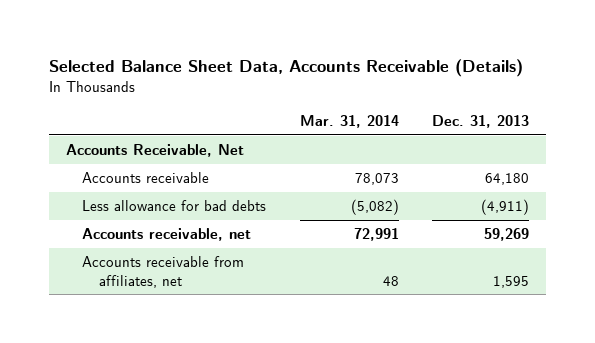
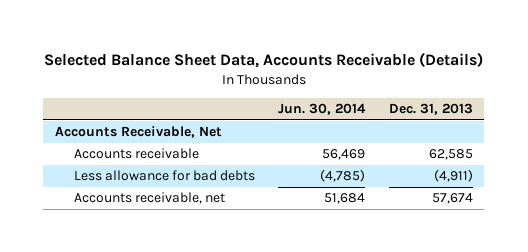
- | Mar. 31, 2014 | Dec. 31, 2013
+ | Jun. 30, 2014 | Dec. 31, 2013
- Accounts receivable | 78,073 | 64,180
+ Accounts receivable | 56,469 | 62,585
- Accounts receivable, net | 72,991 | 59,269
- Accounts receivable from affiliates, net | 48 | 1,595
+ Accounts receivable, net | 51,684 | 57,674

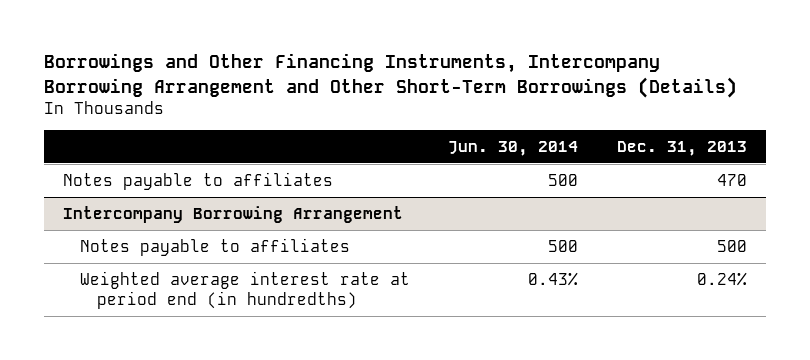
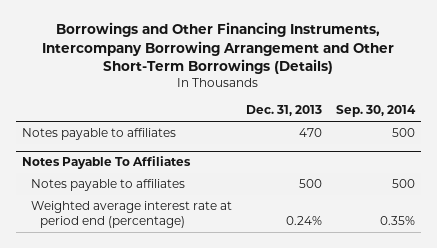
- | Jun. 30, 2014 | Dec. 31, 2013
+ | Dec. 31, 2013 | Sep. 30, 2014
- Intercompany Borrowing Arrangement
+ Notes Payable To Affiliates
- Weighted average interest rate at period end (in hundredths) | 0.43% | 0.24%
+ Weighted average interest rate at period end (percentage) | 0.24% | 0.35%

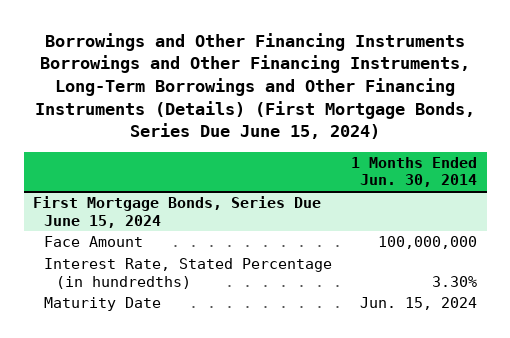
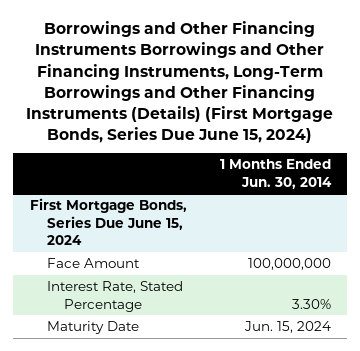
@ First Mortgage Bonds, Series Due June 15, 2024
- Interest Rate, Stated Percentage (in hundredths) | 3.30%
+ Interest Rate, Stated Percentage | 3.30%

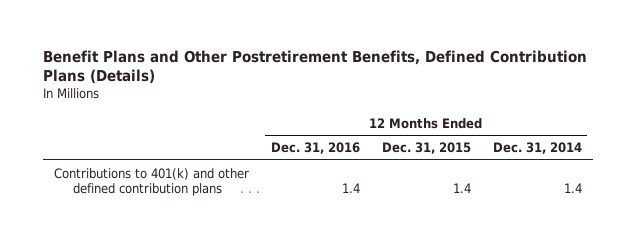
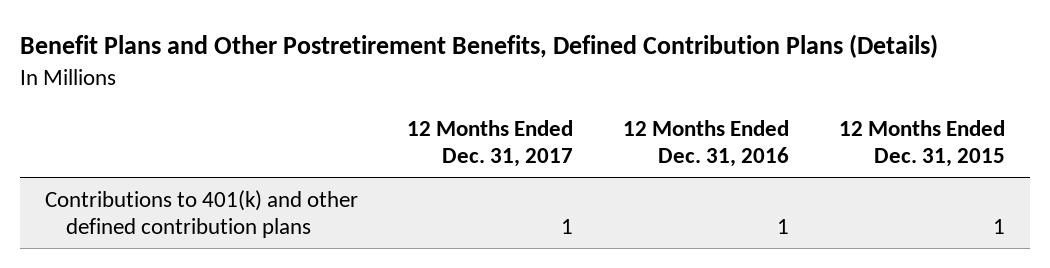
- | 12 Months Ended Dec. 31, 2016 | 12 Months Ended Dec. 31, 2015 | 12 Months Ended Dec. 31, 2014
+ | 12 Months Ended Dec. 31, 2017 | 12 Months Ended Dec. 31, 2016 | 12 Months Ended Dec. 31, 2015
- Contributions to 401(k) and other defined contribution plans | 1.4 | 1.4 | 1.4
+ Contributions to 401(k) and other defined contribution plans | 1 | 1 | 1

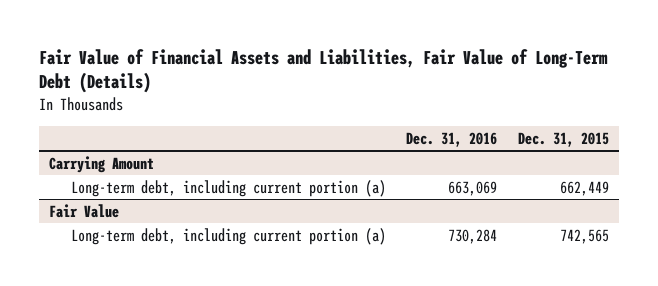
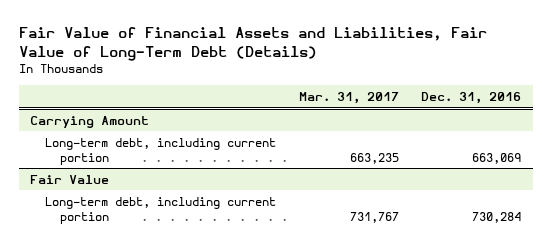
- | Dec. 31, 2016 | Dec. 31, 2015
+ | Mar. 31, 2017 | Dec. 31, 2016
@ Carrying Amount
- Long-term debt, including current portion (a) | 663,069 | 662,449
+ Long-term debt, including current portion | 663,235 | 663,069
@ Fair Value
- Long-term debt, including current portion (a) | 730,284 | 742,565
+ Long-term debt, including current portion | 731,767 | 730,284

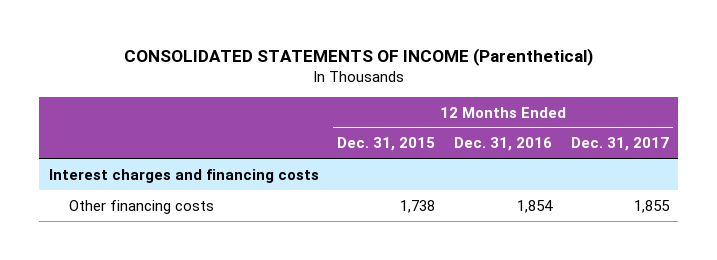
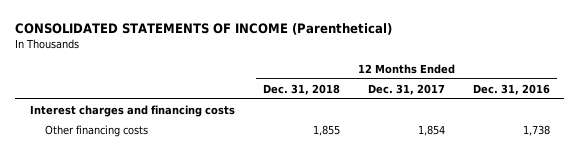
- | 12 Months Ended Dec. 31, 2015 | 12 Months Ended Dec. 31, 2016 | 12 Months Ended Dec. 31, 2017
+ | 12 Months Ended Dec. 31, 2018 | 12 Months Ended Dec. 31, 2017 | 12 Months Ended Dec. 31, 2016
- Other financing costs | 1,738 | 1,854 | 1,855
+ Other financing costs | 1,855 | 1,854 | 1,738

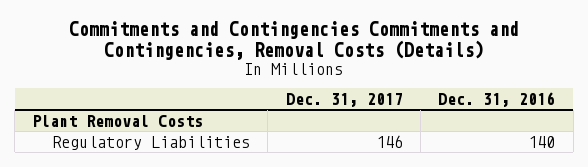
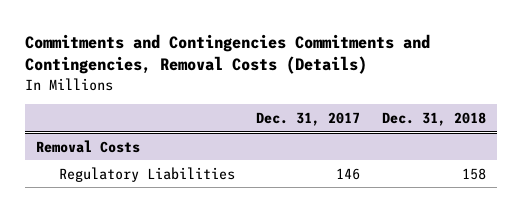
- | Dec. 31, 2017 | Dec. 31, 2016
+ | Dec. 31, 2017 | Dec. 31, 2018
- Plant Removal Costs
+ Removal Costs

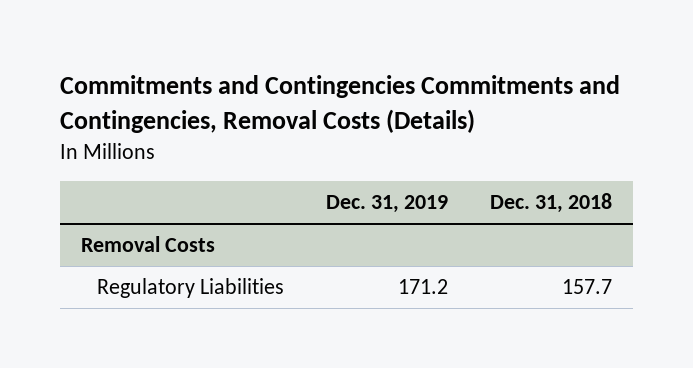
- | Dec. 31, 2017 | Dec. 31, 2018
+ | Dec. 31, 2019 | Dec. 31, 2018
@ Removal Costs
- Regulatory Liabilities | 146 | 158
+ Regulatory Liabilities | 171.2 | 157.7

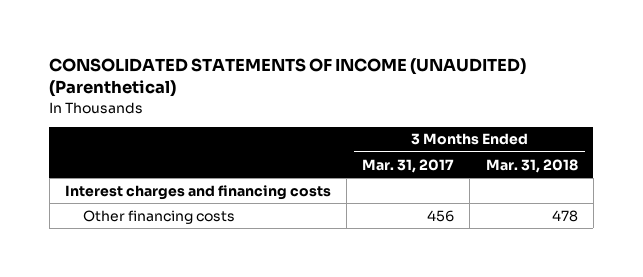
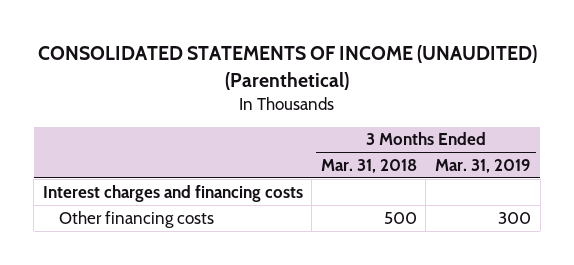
- | 3 Months Ended Mar. 31, 2017 | 3 Months Ended Mar. 31, 2018
+ | 3 Months Ended Mar. 31, 2018 | 3 Months Ended Mar. 31, 2019
- Other financing costs | 456 | 478
+ Other financing costs | 500 | 300

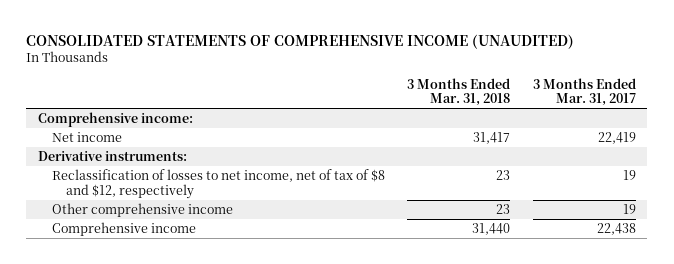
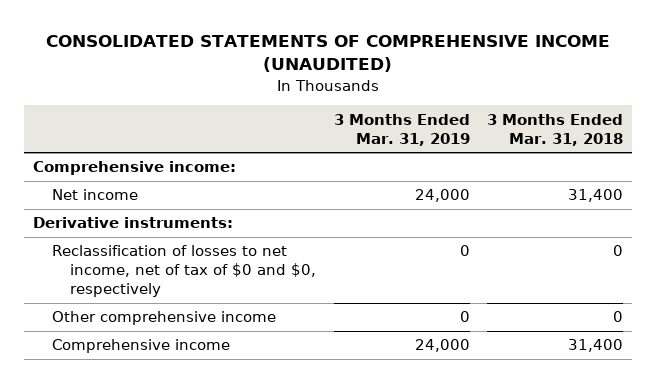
- | 3 Months Ended Mar. 31, 2018 | 3 Months Ended Mar. 31, 2017
+ | 3 Months Ended Mar. 31, 2019 | 3 Months Ended Mar. 31, 2018
- Net income | 31,417 | 22,419
+ Net income | 24,000 | 31,400
- Reclassification of losses to net income, net of tax of $8 and $12, respectively | 23 | 19
- Other comprehensive income | 23 | 19
- Comprehensive income | 31,440 | 22,438
+ Reclassification of losses to net income, net of tax of $0 and $0, respectively | 0 | 0
+ Other comprehensive income | 0 | 0
+ Comprehensive income | 24,000 | 31,400

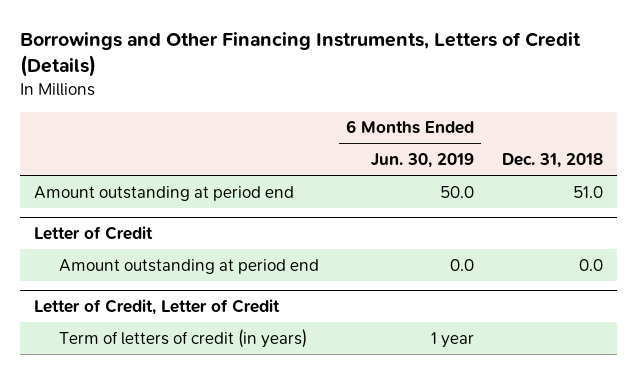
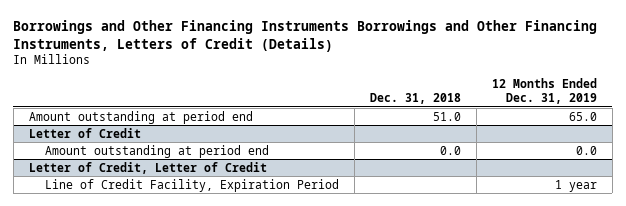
- Borrowings and Other Financing Instruments, Letters of Credit (Details)
+ Borrowings and Other Financing Instruments Borrowings and Other Financing Instruments, Letters of Credit (Details)
- | 6 Months Ended Jun. 30, 2019 | Dec. 31, 2018
+ | Dec. 31, 2018 | 12 Months Ended Dec. 31, 2019
@ Letter of Credit, Letter of Credit
- Term of letters of credit (in years) | 1 year |
+ Line of Credit Facility, Expiration Period | | 1 year

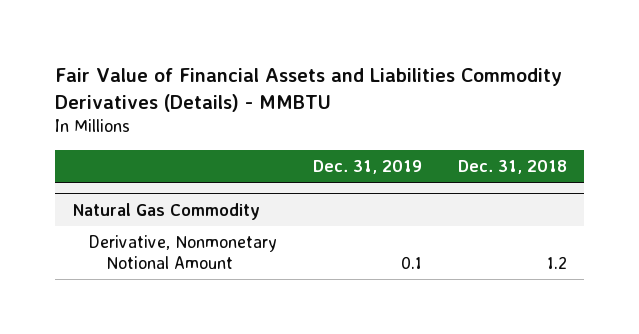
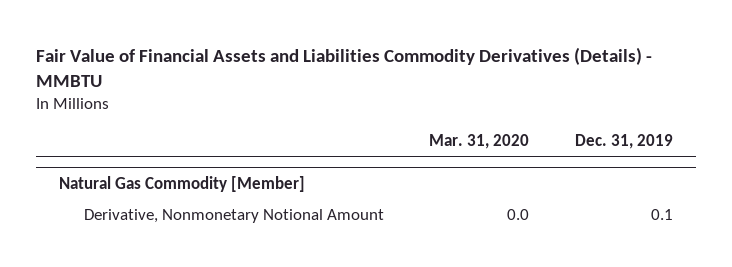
- | Dec. 31, 2019 | Dec. 31, 2018
+ | Mar. 31, 2020 | Dec. 31, 2019
- Natural Gas Commodity
+ Natural Gas Commodity [Member]

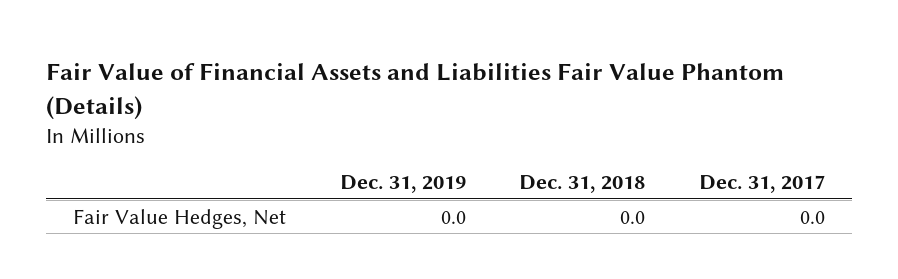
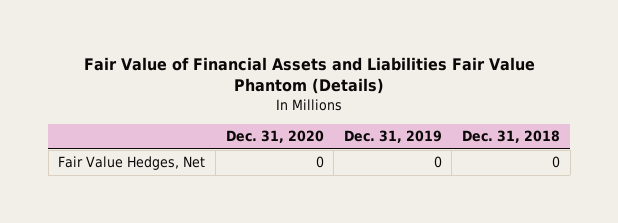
- | Dec. 31, 2019 | Dec. 31, 2018 | Dec. 31, 2017
+ | Dec. 31, 2020 | Dec. 31, 2019 | Dec. 31, 2018
- Fair Value Hedges, Net | 0.0 | 0.0 | 0.0
+ Fair Value Hedges, Net | 0 | 0 | 0

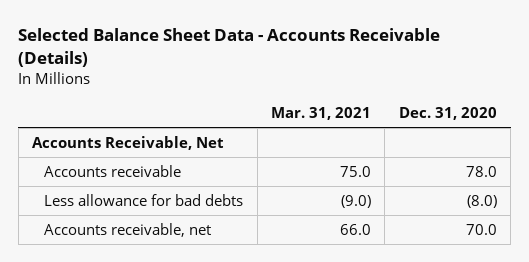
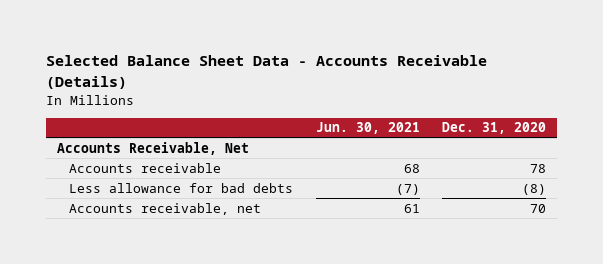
- | Mar. 31, 2021 | Dec. 31, 2020
+ | Jun. 30, 2021 | Dec. 31, 2020
- Accounts receivable | 75.0 | 78.0
- Less allowance for bad debts | (9.0) | (8.0)
- Accounts receivable, net | 66.0 | 70.0
+ Accounts receivable | 68 | 78
+ Less allowance for bad debts | (7) | (8)
+ Accounts receivable, net | 61 | 70

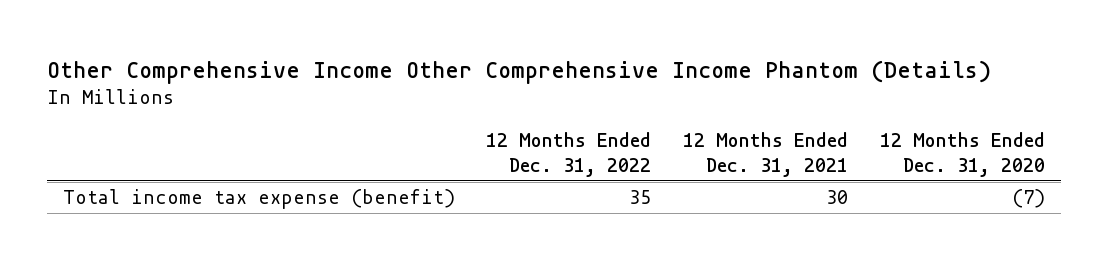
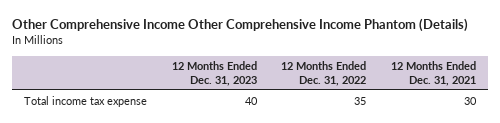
- | 12 Months Ended Dec. 31, 2022 | 12 Months Ended Dec. 31, 2021 | 12 Months Ended Dec. 31, 2020
+ | 12 Months Ended Dec. 31, 2023 | 12 Months Ended Dec. 31, 2022 | 12 Months Ended Dec. 31, 2021
- Total income tax expense (benefit) | 35 | 30 | (7)
+ Total income tax expense | 40 | 35 | 30

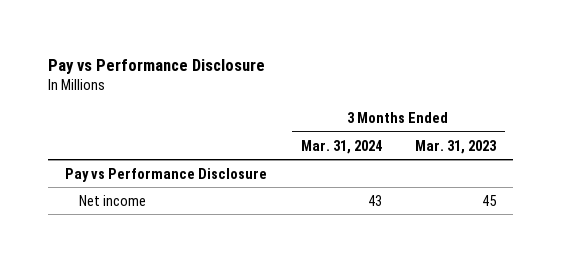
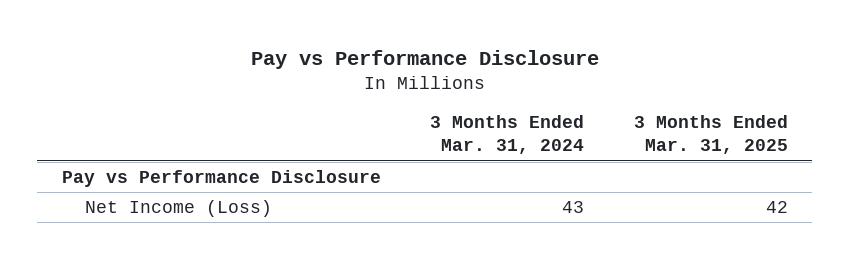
- | 3 Months Ended Mar. 31, 2024 | 3 Months Ended Mar. 31, 2023
+ | 3 Months Ended Mar. 31, 2024 | 3 Months Ended Mar. 31, 2025
- Net income | 43 | 45
+ Net Income (Loss) | 43 | 42

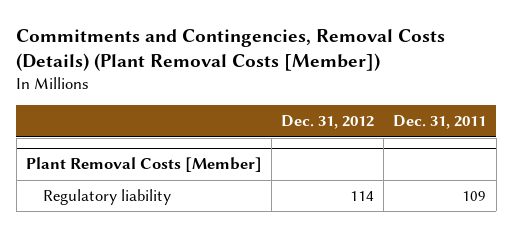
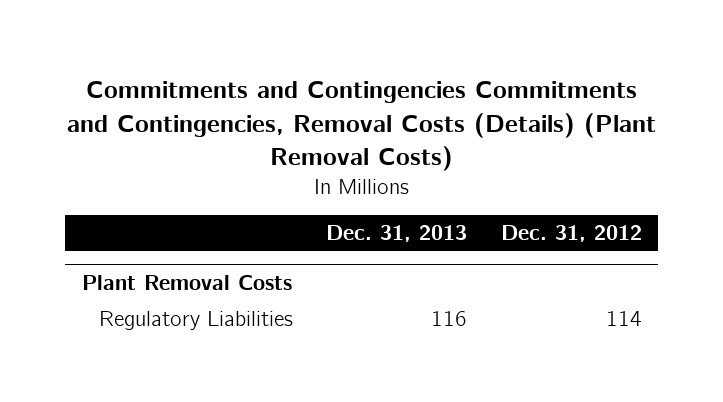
- Commitments and Contingencies, Removal Costs (Details) (Plant Removal Costs [Member])
+ Commitments and Contingencies Commitments and Contingencies, Removal Costs (Details) (Plant Removal Costs)
- | Dec. 31, 2012 | Dec. 31, 2011
+ | Dec. 31, 2013 | Dec. 31, 2012
- Plant Removal Costs [Member]
- Regulatory liability | 114 | 109
+ Plant Removal Costs
+ Regulatory Liabilities | 116 | 114

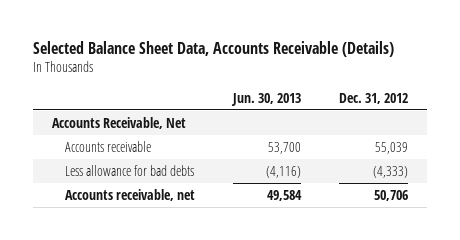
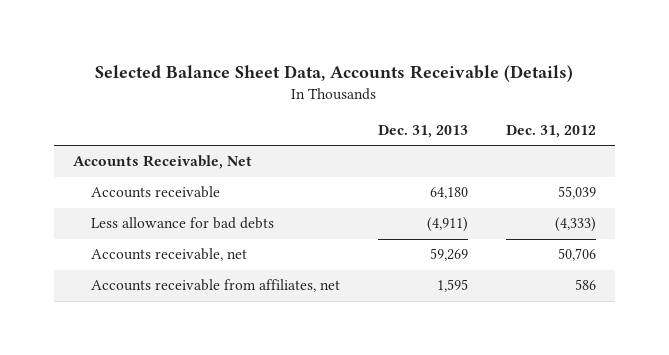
- | Jun. 30, 2013 | Dec. 31, 2012
+ | Dec. 31, 2013 | Dec. 31, 2012
+ Accounts receivable from affiliates, net | 1,595 | 586

